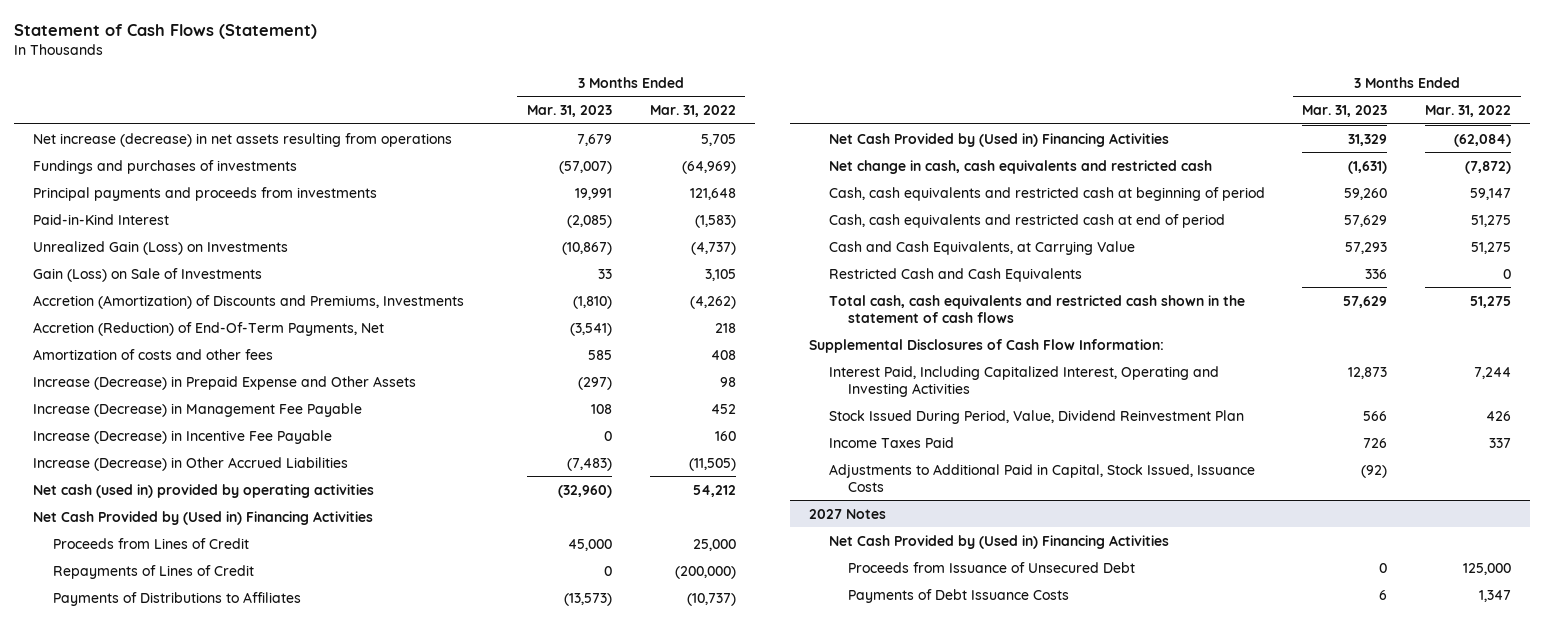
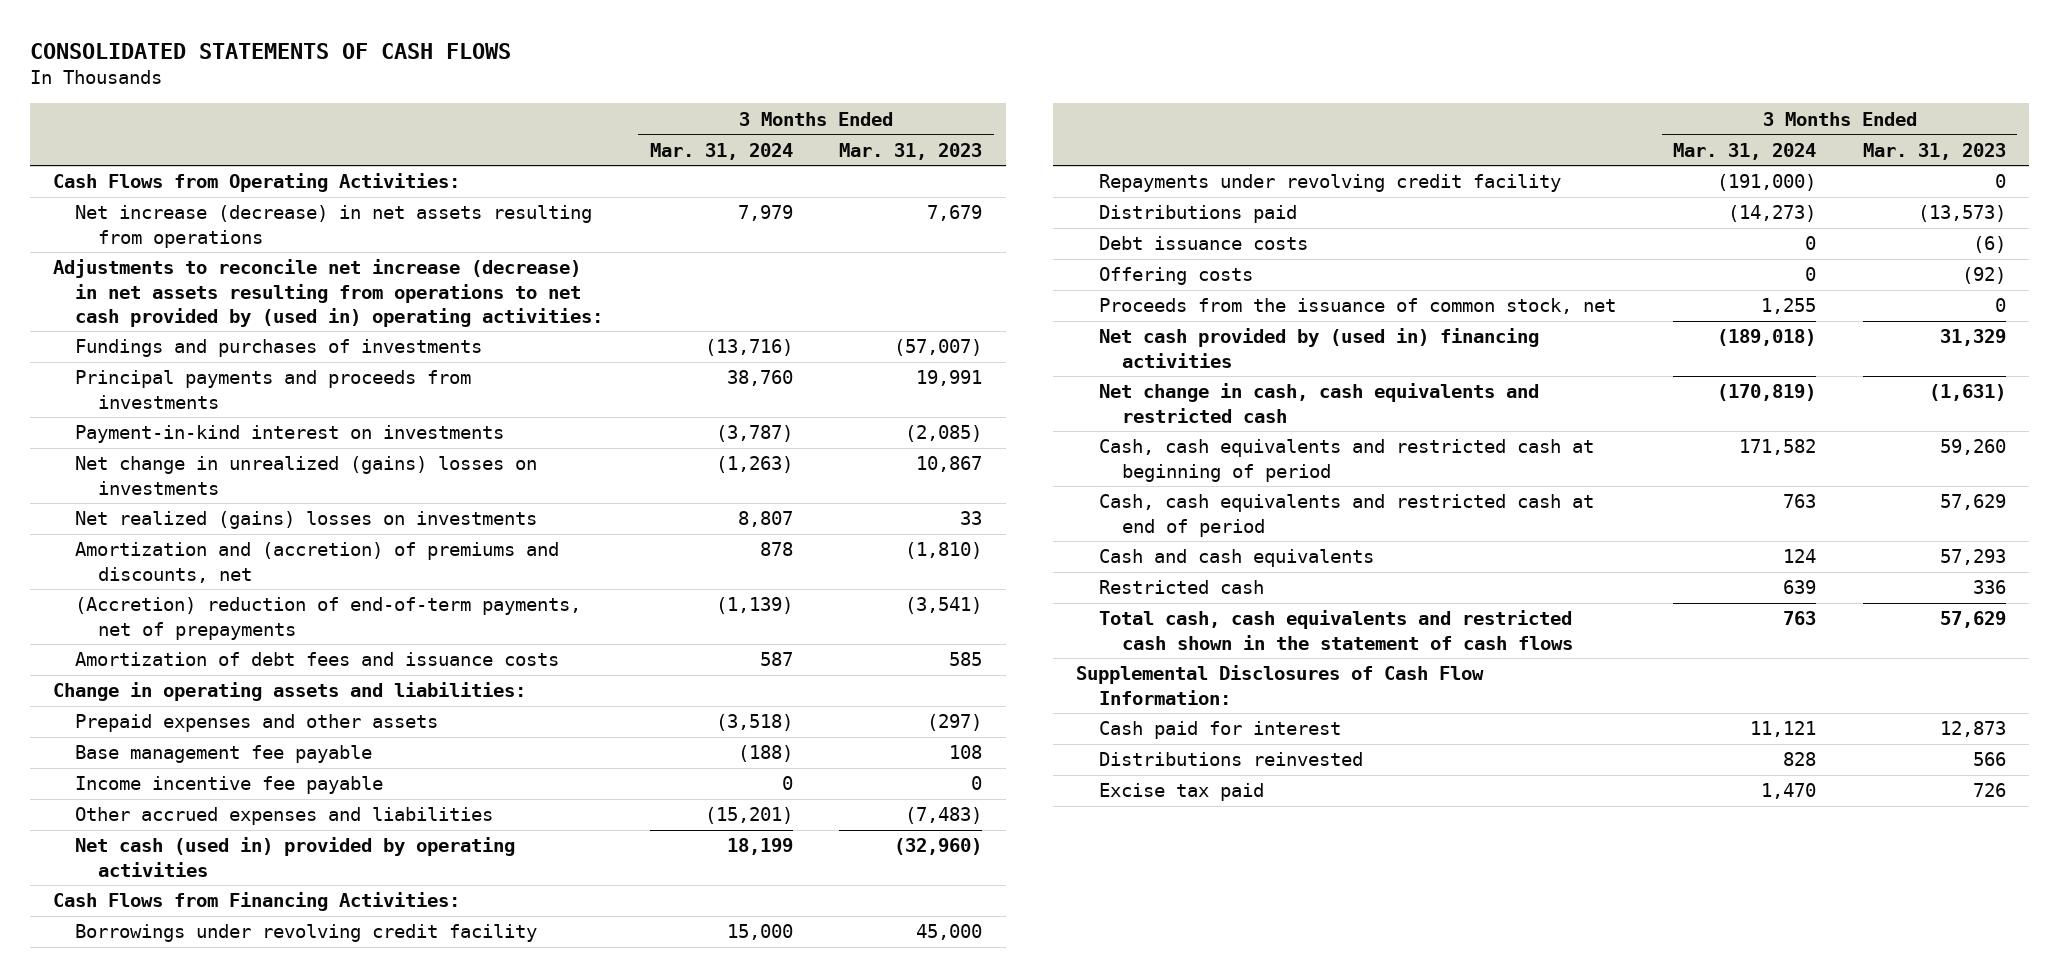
- Statement of Cash Flows (Statement)
+ CONSOLIDATED STATEMENTS OF CASH FLOWS
- | 3 Months Ended Mar. 31, 2023 | 3 Months Ended Mar. 31, 2022
+ | 3 Months Ended Mar. 31, 2024 | 3 Months Ended Mar. 31, 2023
+ Cash Flows from Operating Activities:
+ Adjustments to reconcile net increase (decrease) in net assets resulting from operations to net cash provided by (used in) operating activities:
- Paid-in-Kind Interest | (2,085) | (1,583)
- Unrealized Gain (Loss) on Investments | (10,867) | (4,737)
- Gain (Loss) on Sale of Investments | 33 | 3,105
- Accretion (Amortization) of Discounts and Premiums, Investments | (1,810) | (4,262)
- Accretion (Reduction) of End-Of-Term Payments, Net | (3,541) | 218
- Amortization of costs and other fees | 585 | 408
- Increase (Decrease) in Prepaid Expense and Other Assets | (297) | 98
- Increase (Decrease) in Management Fee Payable | 108 | 452
- Increase (Decrease) in Incentive Fee Payable | 0 | 160
- Increase (Decrease) in Other Accrued Liabilities | (7,483) | (11,505)
+ Payment-in-kind interest on investments | (3,787) | (2,085)
+ Net change in unrealized (gains) losses on investments | (1,263) | 10,867
+ Net realized (gains) losses on investments | 8,807 | 33
+ Amortization and (accretion) of premiums and discounts, net | 878 | (1,810)
+ (Accretion) reduction of end-of-term payments, net of prepayments | (1,139) | (3,541)
+ Amortization of debt fees and issuance costs | 587 | 585
+ Change in operating assets and liabilities:
+ Prepaid expenses and other assets | (3,518) | (297)
+ Base management fee payable | (188) | 108
+ Income incentive fee payable | 0 | 0
+ Other accrued expenses and liabilities | (15,201) | (7,483)
- Net Cash Provided by (Used in) Financing Activities
- Proceeds from Lines of Credit | 45,000 | 25,000
- Repayments of Lines of Credit | 0 | (200,000)
- Payments of Distributions to Affiliates | (13,573) | (10,737)
- Net Cash Provided by (Used in) Financing Activities | 31,329 | (62,084)
+ Cash Flows from Financing Activities:
+ Borrowings under revolving credit facility | 15,000 | 45,000
+ Repayments under revolving credit facility | (191,000) | 0
+ Distributions paid | (14,273) | (13,573)
+ Debt issuance costs | 0 | (6)
+ Offering costs | 0 | (92)
+ Proceeds from the issuance of common stock, net | 1,255 | 0
+ Net cash provided by (used in) financing activities | (189,018) | 31,329
- Cash and Cash Equivalents, at Carrying Value | 57,293 | 51,275
- Restricted Cash and Cash Equivalents | 336 | 0
+ Cash and cash equivalents | 124 | 57,293
+ Restricted cash | 639 | 336
- Interest Paid, Including Capitalized Interest, Operating and Investing Activities | 12,873 | 7,244
- Stock Issued During Period, Value, Dividend Reinvestment Plan | 566 | 426
- Income Taxes Paid | 726 | 337
- Adjustments to Additional Paid in Capital, Stock Issued, Issuance Costs | (92) |
- 2027 Notes
- Net Cash Provided by (Used in) Financing Activities
- Proceeds from Issuance of Unsecured Debt | 0 | 125,000
- Payments of Debt Issuance Costs | 6 | 1,347
+ Cash paid for interest | 11,121 | 12,873
+ Distributions reinvested | 828 | 566
+ Excise tax paid | 1,470 | 726

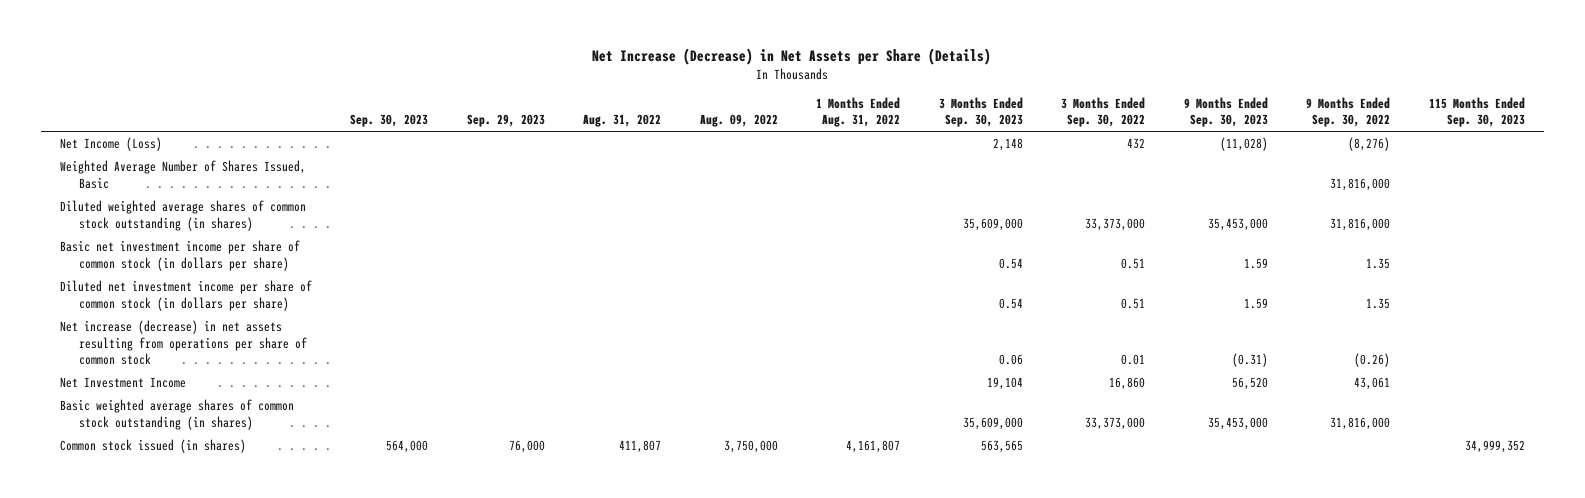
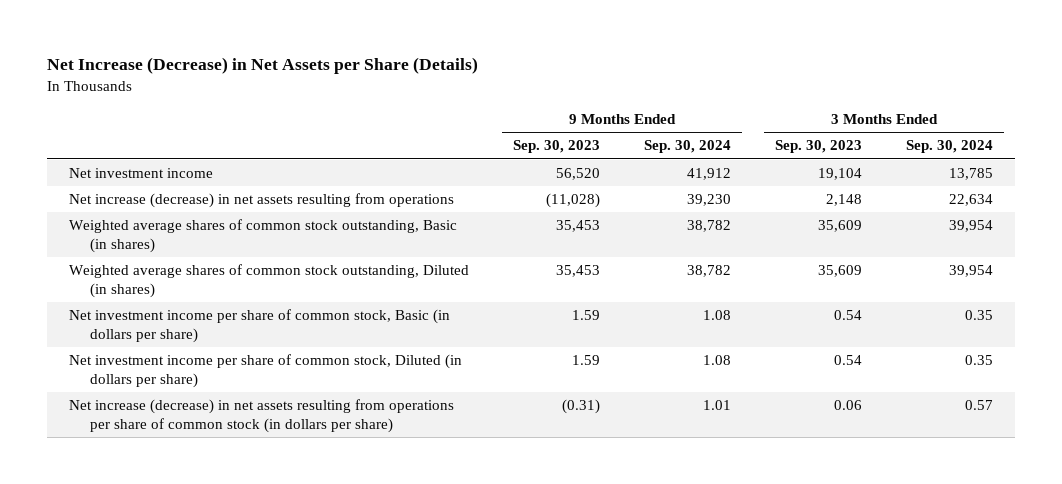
- | Sep. 30, 2023 | Sep. 29, 2023 | Aug. 31, 2022 | Aug. 09, 2022 | 1 Months Ended Aug. 31, 2022 | 3 Months Ended Sep. 30, 2023 | 3 Months Ended Sep. 30, 2022 | 9 Months Ended Sep. 30, 2023 | 9 Months Ended Sep. 30, 2022 | 115 Months Ended Sep. 30, 2023
+ | 9 Months Ended Sep. 30, 2023 | 9 Months Ended Sep. 30, 2024 | 3 Months Ended Sep. 30, 2023 | 3 Months Ended Sep. 30, 2024
- Net Income (Loss) | | | | | | 2,148 | 432 | (11,028) | (8,276) |
- Weighted Average Number of Shares Issued, Basic | | | | | | | | | 31,816,000 |
- Diluted weighted average shares of common stock outstanding (in shares) | | | | | | 35,609,000 | 33,373,000 | 35,453,000 | 31,816,000 |
- Basic net investment income per share of common stock (in dollars per share) | | | | | | 0.54 | 0.51 | 1.59 | 1.35 |
- Diluted net investment income per share of common stock (in dollars per share) | | | | | | 0.54 | 0.51 | 1.59 | 1.35 |
- Net increase (decrease) in net assets resulting from operations per share of common stock | | | | | | 0.06 | 0.01 | (0.31) | (0.26) |
- Net Investment Income | | | | | | 19,104 | 16,860 | 56,520 | 43,061 |
- Basic weighted average shares of common stock outstanding (in shares) | | | | | | 35,609,000 | 33,373,000 | 35,453,000 | 31,816,000 |
- Common stock issued (in shares) | 564,000 | 76,000 | 411,807 | 3,750,000 | 4,161,807 | 563,565 | | | | 34,999,352
+ Net investment income | 56,520 | 41,912 | 19,104 | 13,785
+ Net increase (decrease) in net assets resulting from operations | (11,028) | 39,230 | 2,148 | 22,634
+ Weighted average shares of common stock outstanding, Basic (in shares) | 35,453 | 38,782 | 35,609 | 39,954
+ Weighted average shares of common stock outstanding, Diluted (in shares) | 35,453 | 38,782 | 35,609 | 39,954
+ Net investment income per share of common stock, Basic (in dollars per share) | 1.59 | 1.08 | 0.54 | 0.35
+ Net investment income per share of common stock, Diluted (in dollars per share) | 1.59 | 1.08 | 0.54 | 0.35
+ Net increase (decrease) in net assets resulting from operations per share of common stock (in dollars per share) | (0.31) | 1.01 | 0.06 | 0.57

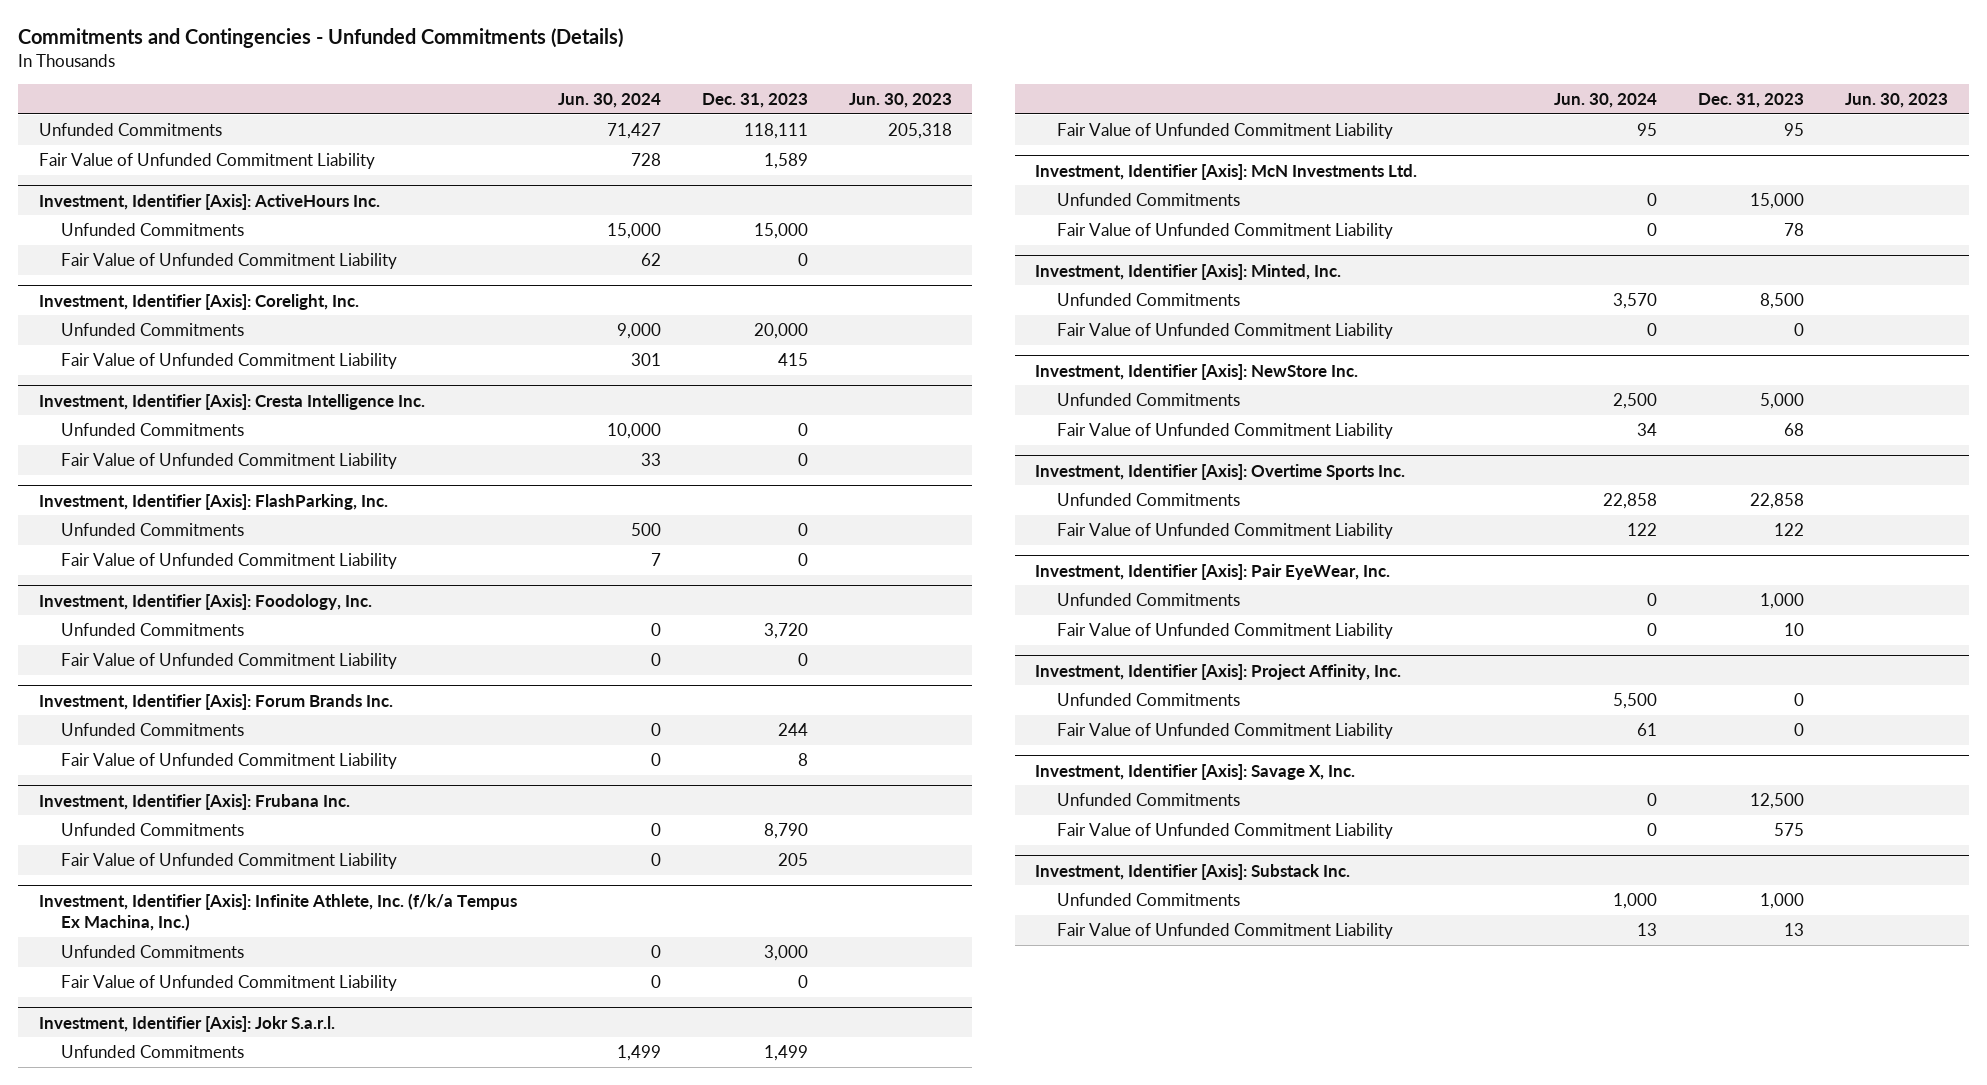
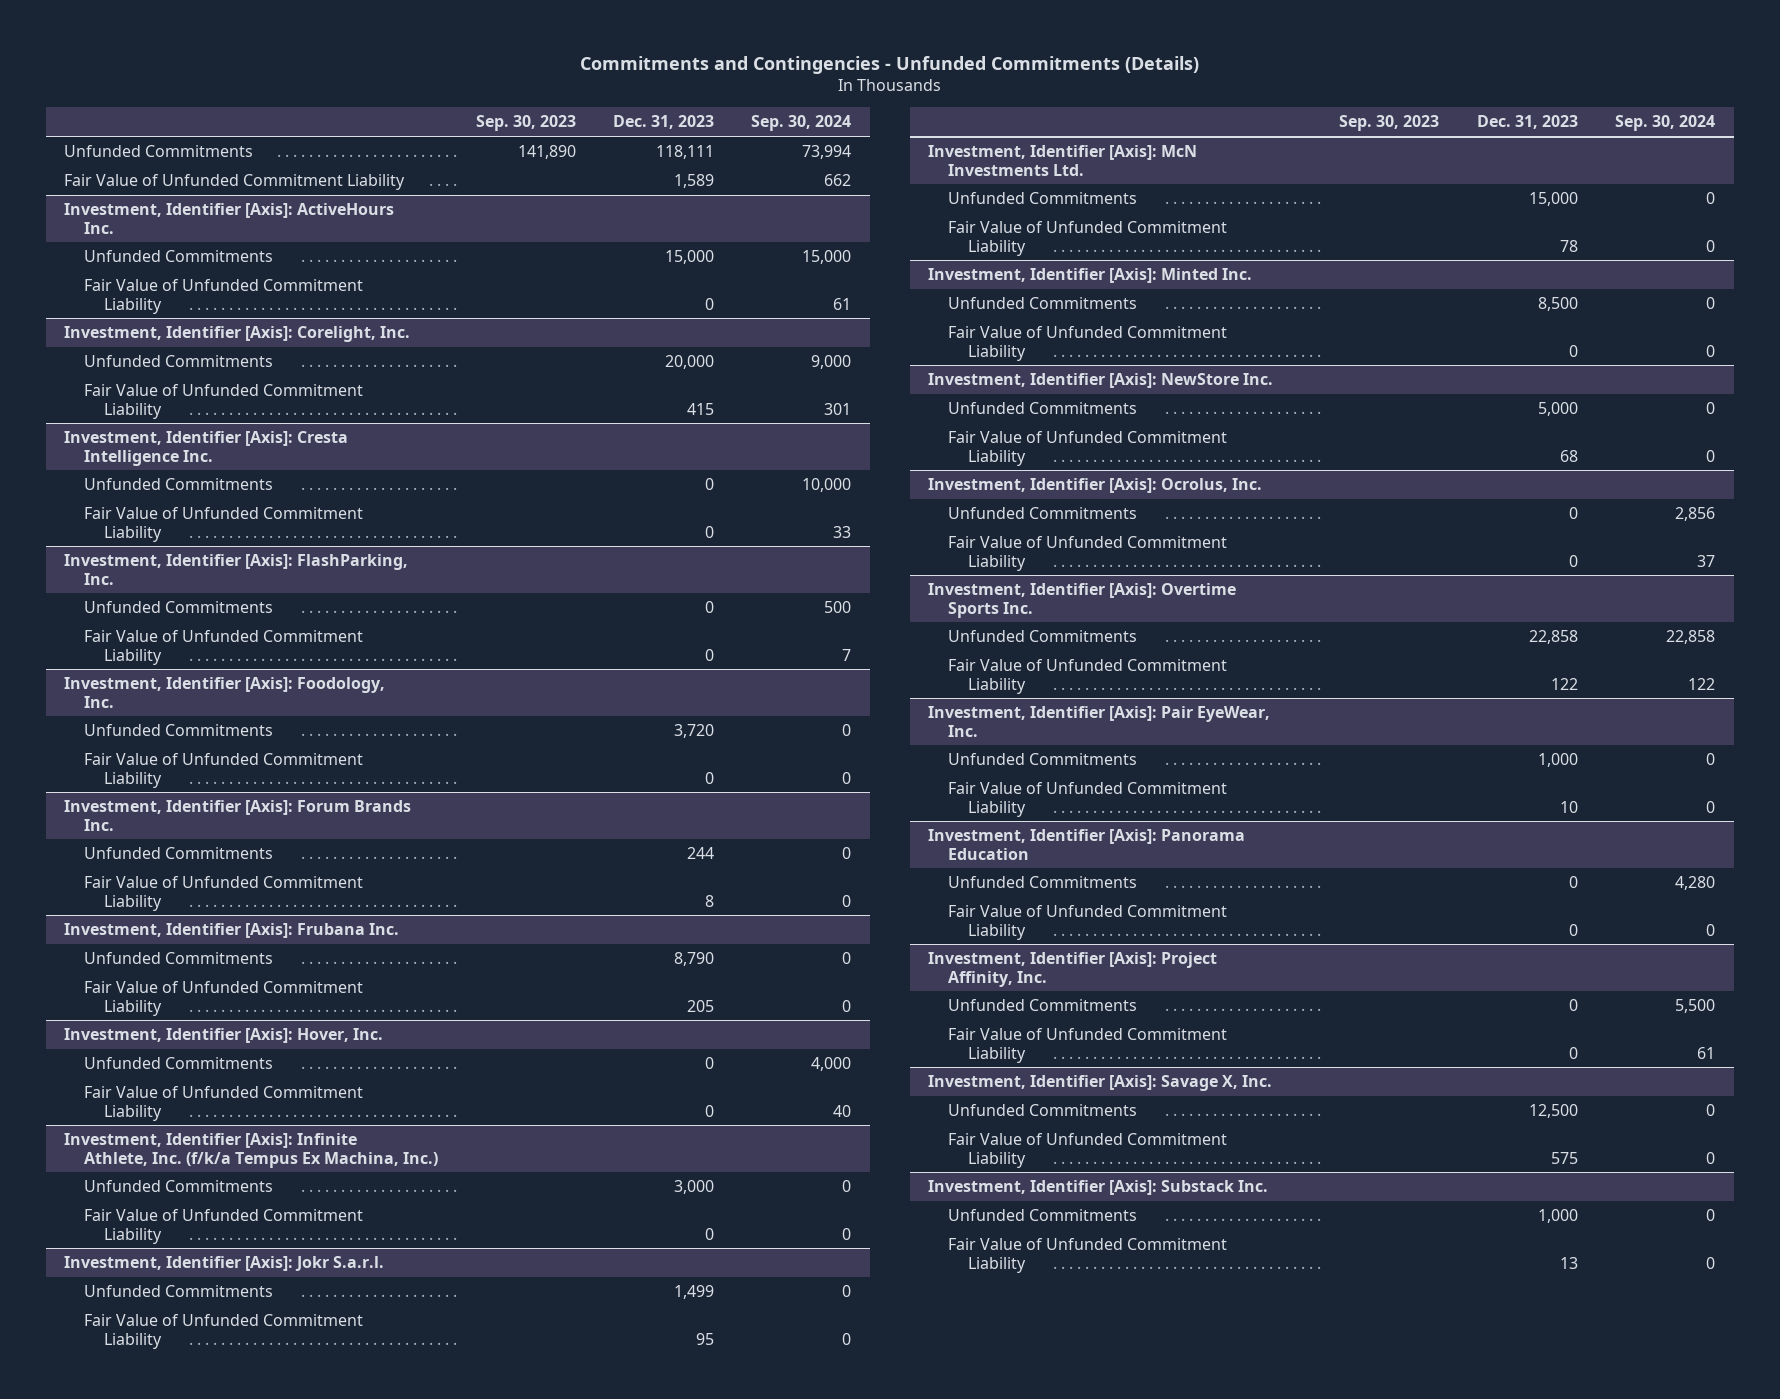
- | Jun. 30, 2024 | Dec. 31, 2023 | Jun. 30, 2023
+ | Sep. 30, 2023 | Dec. 31, 2023 | Sep. 30, 2024
+ Investment, Identifier [Axis]: Hover, Inc.
+ Unfunded Commitments | | 0 | 4,000
+ Fair Value of Unfunded Commitment Liability | | 0 | 40
- Investment, Identifier [Axis]: Minted, Inc.
+ Investment, Identifier [Axis]: Minted Inc.
+ Investment, Identifier [Axis]: Ocrolus, Inc.
+ Unfunded Commitments | | 0 | 2,856
+ Fair Value of Unfunded Commitment Liability | | 0 | 37
+ Investment, Identifier [Axis]: Panorama Education
+ Unfunded Commitments | | 0 | 4,280
+ Fair Value of Unfunded Commitment Liability | | 0 | 0

